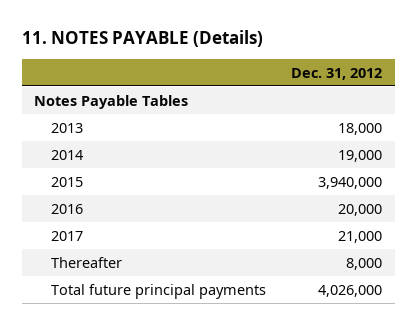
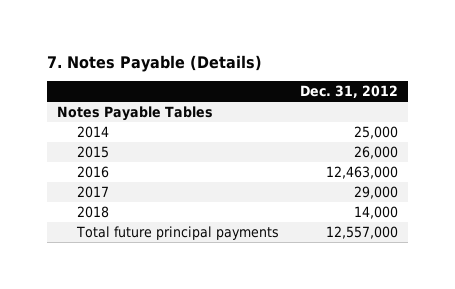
- 11. NOTES PAYABLE (Details)
+ 7. Notes Payable (Details)
- 2013 | 18,000
- 2014 | 19,000
- 2015 | 3,940,000
- 2016 | 20,000
- 2017 | 21,000
- Thereafter | 8,000
- Total future principal payments | 4,026,000
+ 2014 | 25,000
+ 2015 | 26,000
+ 2016 | 12,463,000
+ 2017 | 29,000
+ 2018 | 14,000
+ Total future principal payments | 12,557,000

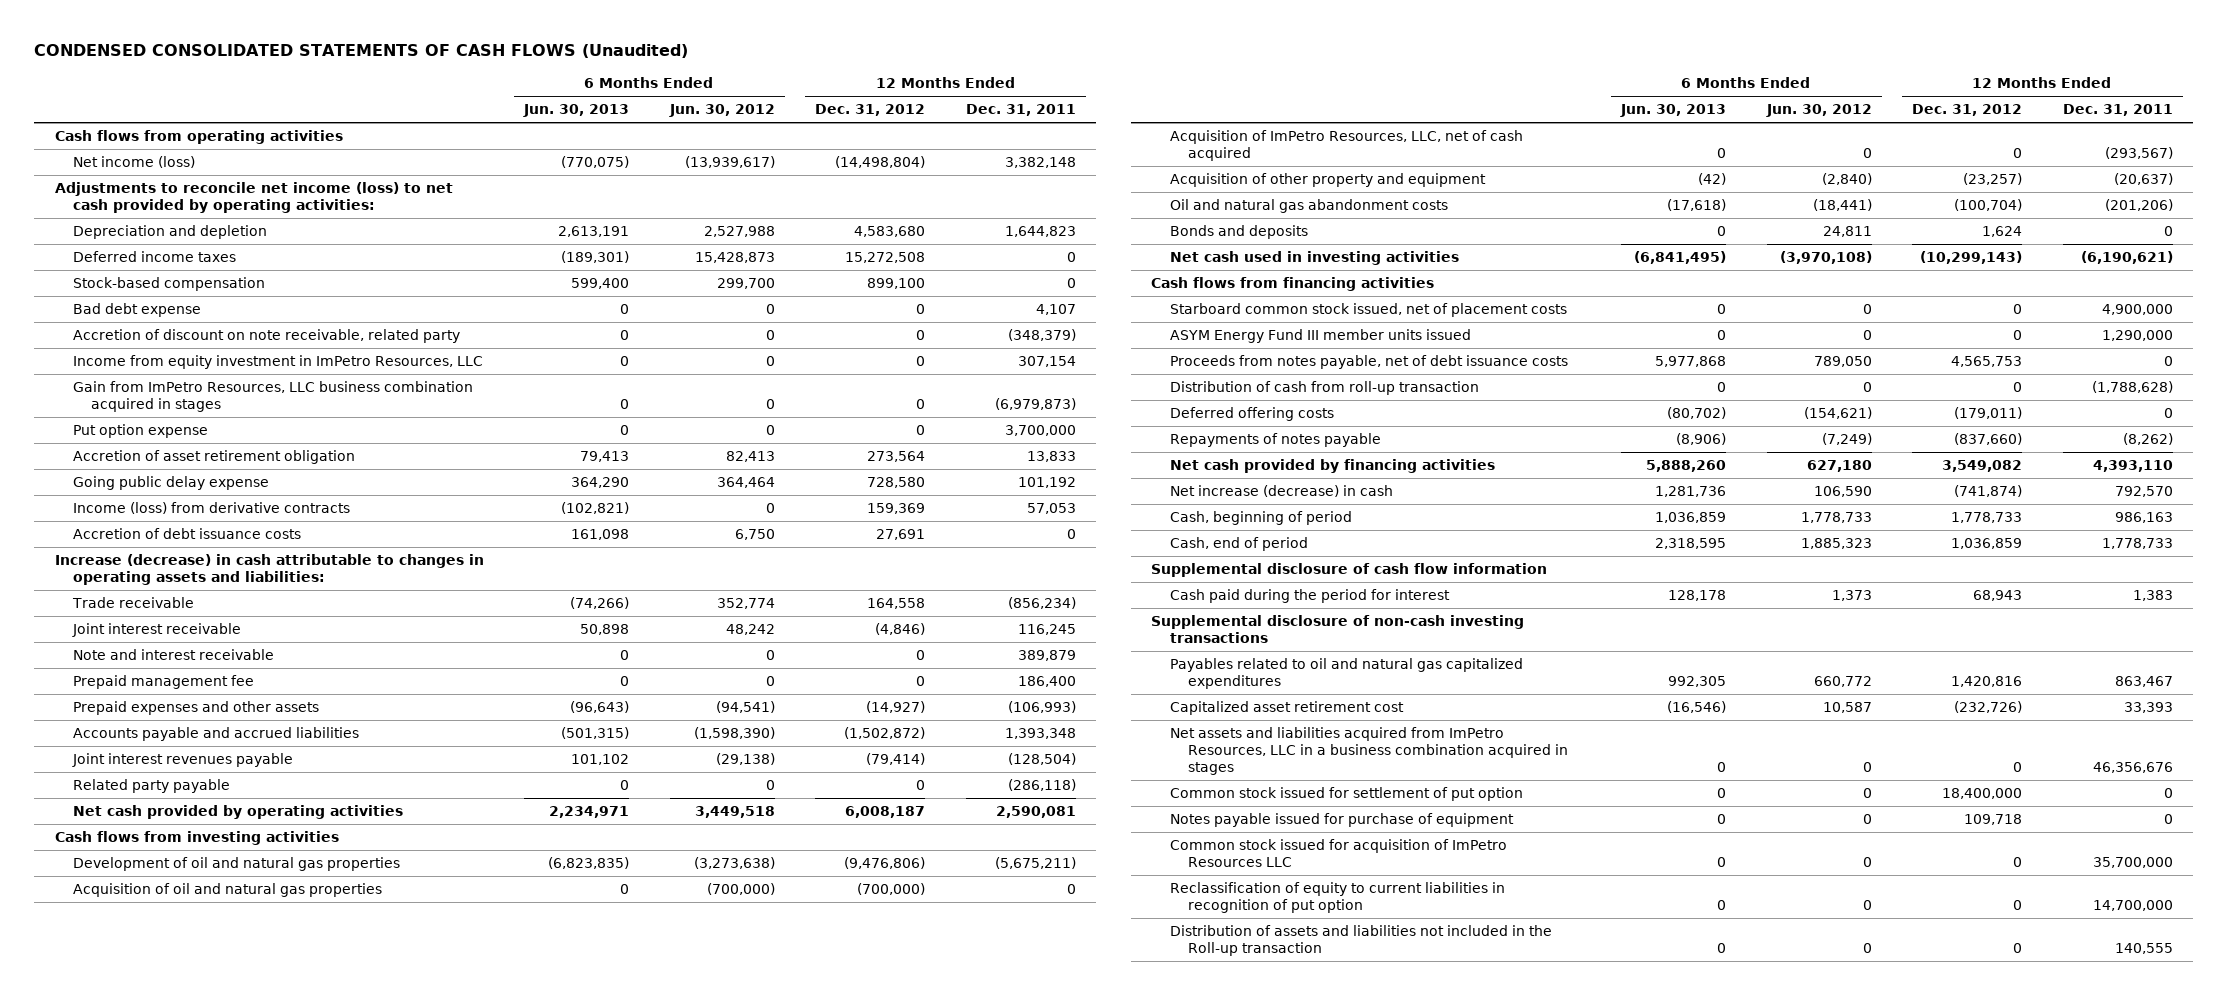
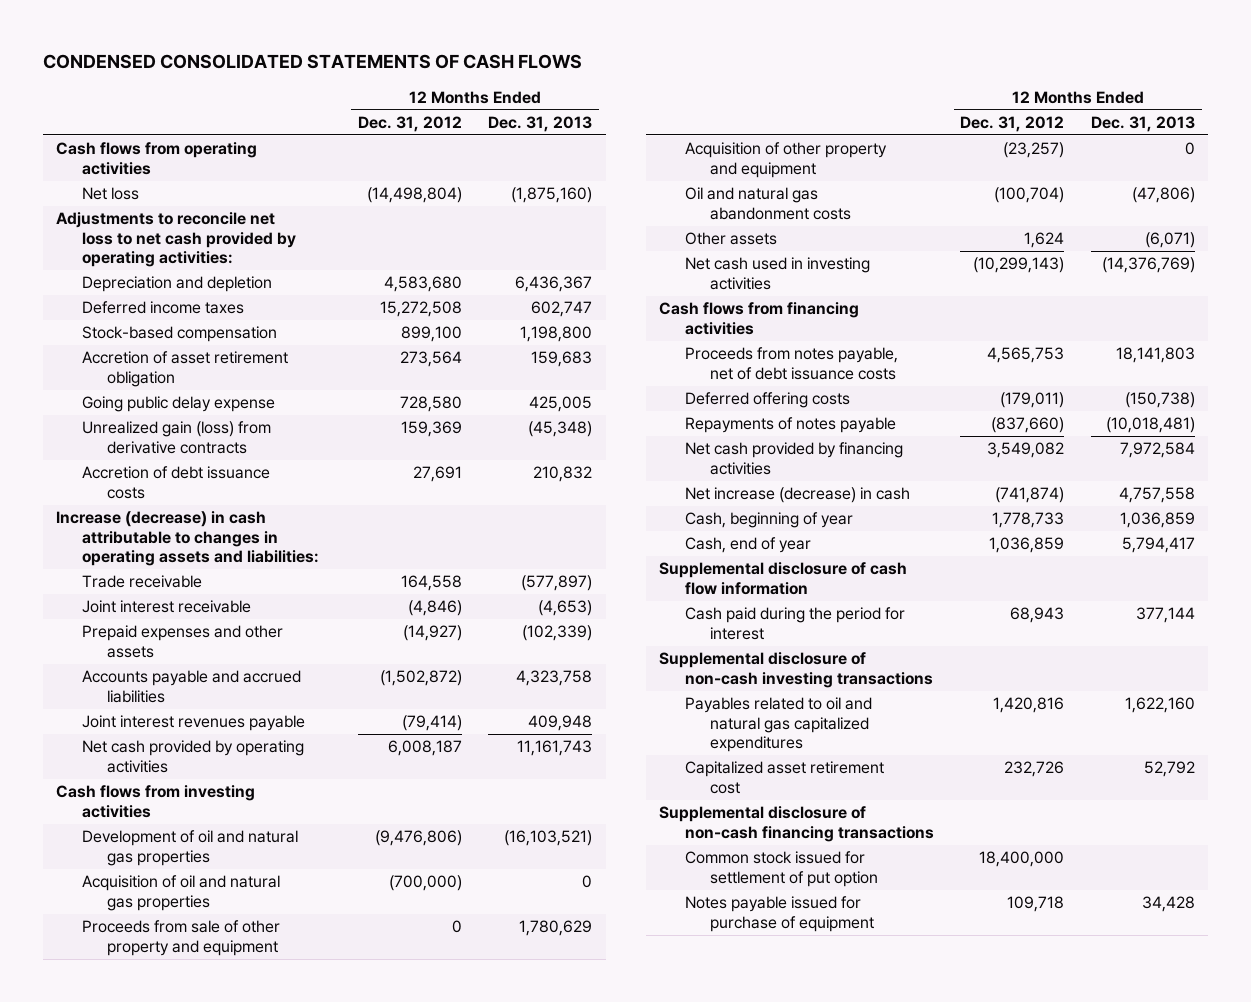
- CONDENSED CONSOLIDATED STATEMENTS OF CASH FLOWS (Unaudited)
+ CONDENSED CONSOLIDATED STATEMENTS OF CASH FLOWS
- | 6 Months Ended Jun. 30, 2013 | 6 Months Ended Jun. 30, 2012 | 12 Months Ended Dec. 31, 2012 | 12 Months Ended Dec. 31, 2011
+ | 12 Months Ended Dec. 31, 2012 | 12 Months Ended Dec. 31, 2013
- Net income (loss) | (770,075) | (13,939,617) | (14,498,804) | 3,382,148
- Adjustments to reconcile net income (loss) to net cash provided by operating activities:
+ Net loss | (14,498,804) | (1,875,160)
+ Adjustments to reconcile net loss to net cash provided by operating activities:
- Bad debt expense | 0 | 0 | 0 | 4,107
- Accretion of discount on note receivable, related party | 0 | 0 | 0 | (348,379)
- Income from equity investment in ImPetro Resources, LLC | 0 | 0 | 0 | 307,154
- Gain from ImPetro Resources, LLC business combination acquired in stages | 0 | 0 | 0 | (6,979,873)
- Put option expense | 0 | 0 | 0 | 3,700,000
- Income (loss) from derivative contracts | (102,821) | 0 | 159,369 | 57,053
+ Unrealized gain (loss) from derivative contracts | 159,369 | (45,348)
- Note and interest receivable | 0 | 0 | 0 | 389,879
- Prepaid management fee | 0 | 0 | 0 | 186,400
- Related party payable | 0 | 0 | 0 | (286,118)
- Acquisition of ImPetro Resources, LLC, net of cash acquired | 0 | 0 | 0 | (293,567)
+ Proceeds from sale of other property and equipment | 0 | 1,780,629
- Bonds and deposits | 0 | 24,811 | 1,624 | 0
+ Other assets | 1,624 | (6,071)
- Starboard common stock issued, net of placement costs | 0 | 0 | 0 | 4,900,000
- ASYM Energy Fund III member units issued | 0 | 0 | 0 | 1,290,000
- Distribution of cash from roll-up transaction | 0 | 0 | 0 | (1,788,628)
- Cash, beginning of period | 1,036,859 | 1,778,733 | 1,778,733 | 986,163
- Cash, end of period | 2,318,595 | 1,885,323 | 1,036,859 | 1,778,733
+ Cash, beginning of year | 1,778,733 | 1,036,859
+ Cash, end of year | 1,036,859 | 5,794,417
- Capitalized asset retirement cost | (16,546) | 10,587 | (232,726) | 33,393
- Net assets and liabilities acquired from ImPetro Resources, LLC in a business combination acquired in stages | 0 | 0 | 0 | 46,356,676
+ Capitalized asset retirement cost | 232,726 | 52,792
+ Supplemental disclosure of non-cash financing transactions
- Common stock issued for acquisition of ImPetro Resources LLC | 0 | 0 | 0 | 35,700,000
- Reclassification of equity to current liabilities in recognition of put option | 0 | 0 | 0 | 14,700,000
- Distribution of assets and liabilities not included in the Roll-up transaction | 0 | 0 | 0 | 140,555

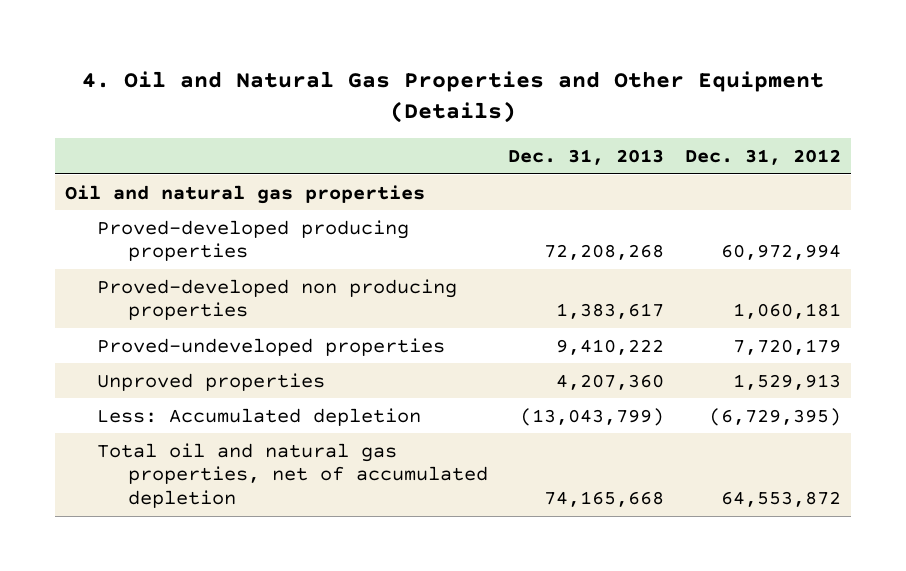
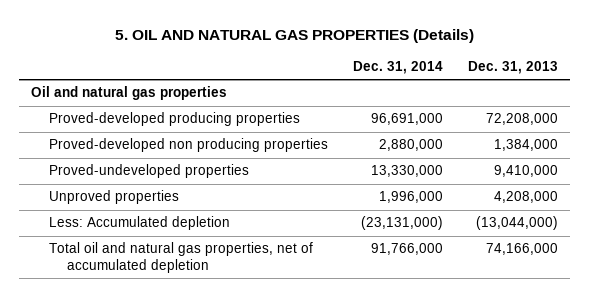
- 4. Oil and Natural Gas Properties and Other Equipment (Details)
+ 5. OIL AND NATURAL GAS PROPERTIES (Details)
- | Dec. 31, 2013 | Dec. 31, 2012
+ | Dec. 31, 2014 | Dec. 31, 2013
- Proved-developed producing properties | 72,208,268 | 60,972,994
- Proved-developed non producing properties | 1,383,617 | 1,060,181
- Proved-undeveloped properties | 9,410,222 | 7,720,179
- Unproved properties | 4,207,360 | 1,529,913
- Less: Accumulated depletion | (13,043,799) | (6,729,395)
- Total oil and natural gas properties, net of accumulated depletion | 74,165,668 | 64,553,872
+ Proved-developed producing properties | 96,691,000 | 72,208,000
+ Proved-developed non producing properties | 2,880,000 | 1,384,000
+ Proved-undeveloped properties | 13,330,000 | 9,410,000
+ Unproved properties | 1,996,000 | 4,208,000
+ Less: Accumulated depletion | (23,131,000) | (13,044,000)
+ Total oil and natural gas properties, net of accumulated depletion | 91,766,000 | 74,166,000

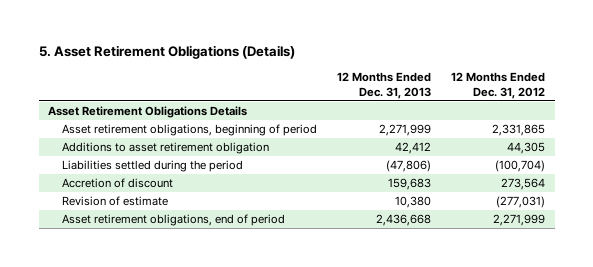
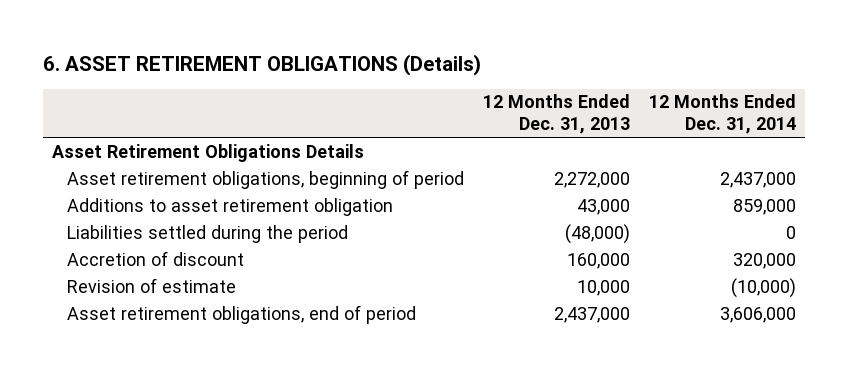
- 5. Asset Retirement Obligations (Details)
+ 6. ASSET RETIREMENT OBLIGATIONS (Details)
- | 12 Months Ended Dec. 31, 2013 | 12 Months Ended Dec. 31, 2012
+ | 12 Months Ended Dec. 31, 2013 | 12 Months Ended Dec. 31, 2014
- Asset retirement obligations, beginning of period | 2,271,999 | 2,331,865
- Additions to asset retirement obligation | 42,412 | 44,305
- Liabilities settled during the period | (47,806) | (100,704)
- Accretion of discount | 159,683 | 273,564
- Revision of estimate | 10,380 | (277,031)
- Asset retirement obligations, end of period | 2,436,668 | 2,271,999
+ Asset retirement obligations, beginning of period | 2,272,000 | 2,437,000
+ Additions to asset retirement obligation | 43,000 | 859,000
+ Liabilities settled during the period | (48,000) | 0
+ Accretion of discount | 160,000 | 320,000
+ Revision of estimate | 10,000 | (10,000)
+ Asset retirement obligations, end of period | 2,437,000 | 3,606,000

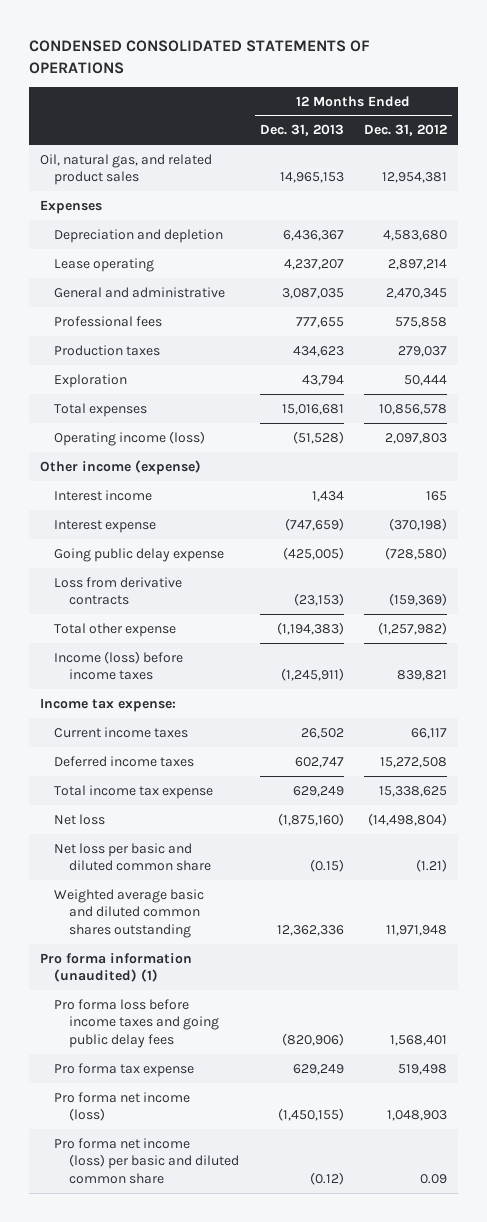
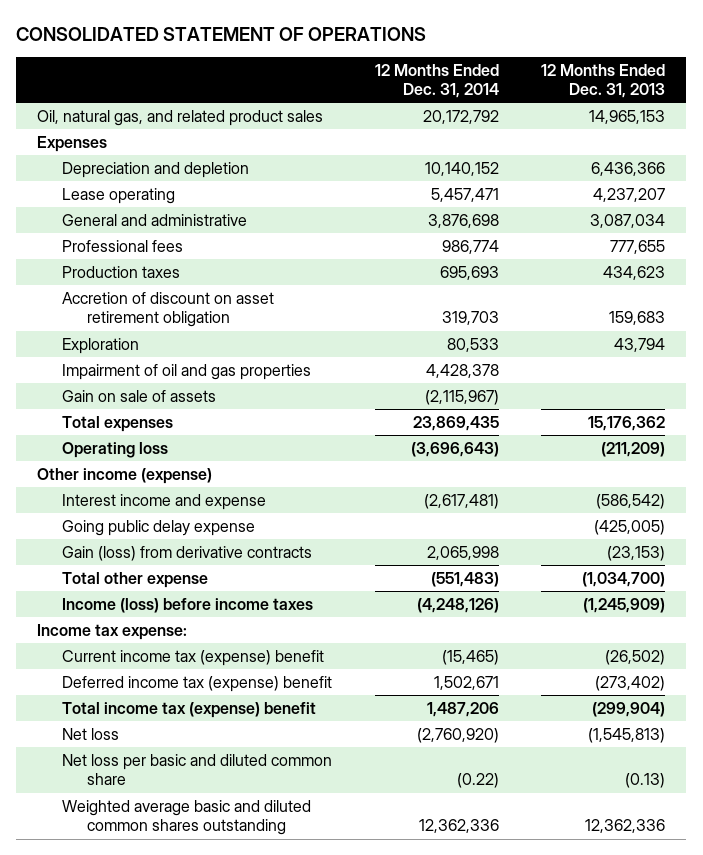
- CONDENSED CONSOLIDATED STATEMENTS OF OPERATIONS
+ CONSOLIDATED STATEMENT OF OPERATIONS
- | 12 Months Ended Dec. 31, 2013 | 12 Months Ended Dec. 31, 2012
+ | 12 Months Ended Dec. 31, 2014 | 12 Months Ended Dec. 31, 2013
- Depreciation and depletion | 6,436,367 | 4,583,680
+ Depreciation and depletion | 10,140,152 | 6,436,366
- General and administrative | 3,087,035 | 2,470,345
+ General and administrative | 3,876,698 | 3,087,034
+ Accretion of discount on asset retirement obligation | 319,703 | 159,683
- Total expenses | 15,016,681 | 10,856,578
- Operating income (loss) | (51,528) | 2,097,803
+ Impairment of oil and gas properties | 4,428,378 |
+ Gain on sale of assets | (2,115,967) |
+ Total expenses | 23,869,435 | 15,176,362
+ Operating loss | (3,696,643) | (211,209)
- Interest income | 1,434 | 165
- Interest expense | (747,659) | (370,198)
+ Interest income and expense | (2,617,481) | (586,542)
- Loss from derivative contracts | (23,153) | (159,369)
- Total other expense | (1,194,383) | (1,257,982)
- Income (loss) before income taxes | (1,245,911) | 839,821
+ Gain (loss) from derivative contracts | 2,065,998 | (23,153)
+ Total other expense | (551,483) | (1,034,700)
+ Income (loss) before income taxes | (4,248,126) | (1,245,909)
- Current income taxes | 26,502 | 66,117
- Deferred income taxes | 602,747 | 15,272,508
- Total income tax expense | 629,249 | 15,338,625
- Net loss | (1,875,160) | (14,498,804)
- Net loss per basic and diluted common share | (0.15) | (1.21)
+ Current income tax (expense) benefit | (15,465) | (26,502)
+ Deferred income tax (expense) benefit | 1,502,671 | (273,402)
+ Total income tax (expense) benefit | 1,487,206 | (299,904)
+ Net loss | (2,760,920) | (1,545,813)
+ Net loss per basic and diluted common share | (0.22) | (0.13)
- Pro forma information (unaudited) (1)
- Pro forma loss before income taxes and going public delay fees | (820,906) | 1,568,401
- Pro forma tax expense | 629,249 | 519,498
- Pro forma net income (loss) | (1,450,155) | 1,048,903
- Pro forma net income (loss) per basic and diluted common share | (0.12) | 0.09

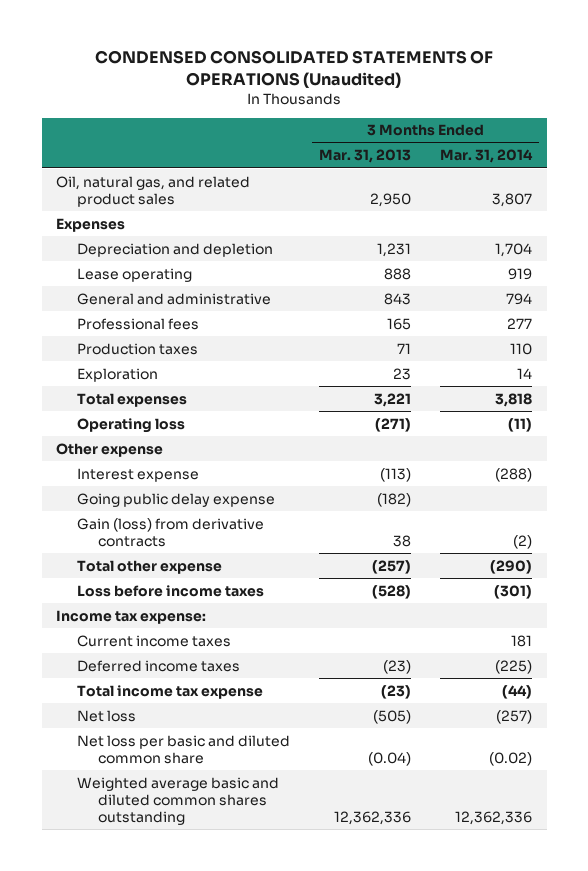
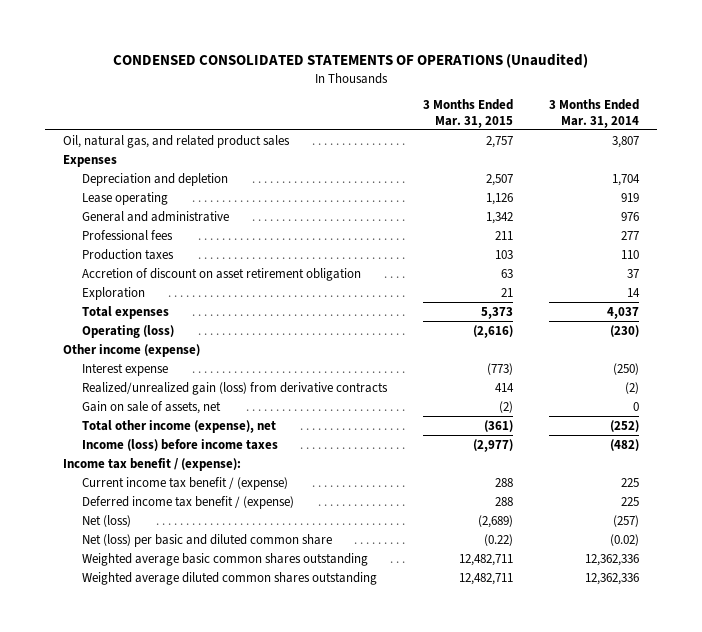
- | 3 Months Ended Mar. 31, 2013 | 3 Months Ended Mar. 31, 2014
+ | 3 Months Ended Mar. 31, 2015 | 3 Months Ended Mar. 31, 2014
- General and administrative | 843 | 794
+ General and administrative | 1,342 | 976
+ Accretion of discount on asset retirement obligation | 63 | 37
- Total expenses | 3,221 | 3,818
- Operating loss | (271) | (11)
- Other expense
- Interest expense | (113) | (288)
- Going public delay expense | (182) |
- Gain (loss) from derivative contracts | 38 | (2)
- Total other expense | (257) | (290)
- Loss before income taxes | (528) | (301)
- Income tax expense:
- Current income taxes | | 181
- Deferred income taxes | (23) | (225)
- Total income tax expense | (23) | (44)
- Net loss | (505) | (257)
- Net loss per basic and diluted common share | (0.04) | (0.02)
- Weighted average basic and diluted common shares outstanding | 12,362,336 | 12,362,336
+ Total expenses | 5,373 | 4,037
+ Operating (loss) | (2,616) | (230)
+ Other income (expense)
+ Interest expense | (773) | (250)
+ Realized/unrealized gain (loss) from derivative contracts | 414 | (2)
+ Gain on sale of assets, net | (2) | 0
+ Total other income (expense), net | (361) | (252)
+ Income (loss) before income taxes | (2,977) | (482)
+ Income tax benefit / (expense):
+ Current income tax benefit / (expense) | 288 | 225
+ Deferred income tax benefit / (expense) | 288 | 225
+ Net (loss) | (2,689) | (257)
+ Net (loss) per basic and diluted common share | (0.22) | (0.02)
+ Weighted average basic common shares outstanding | 12,482,711 | 12,362,336
+ Weighted average diluted common shares outstanding | 12,482,711 | 12,362,336

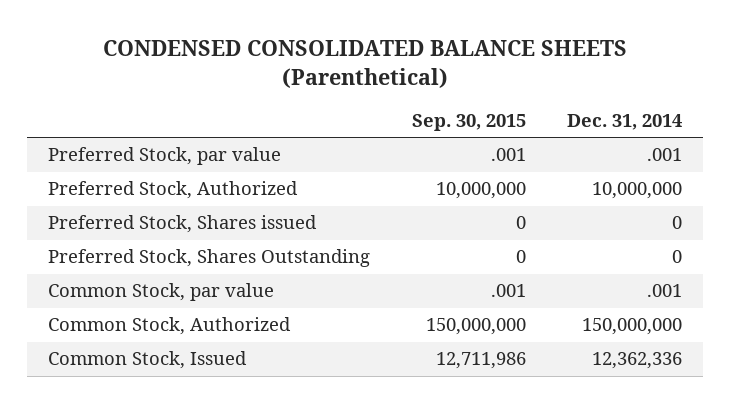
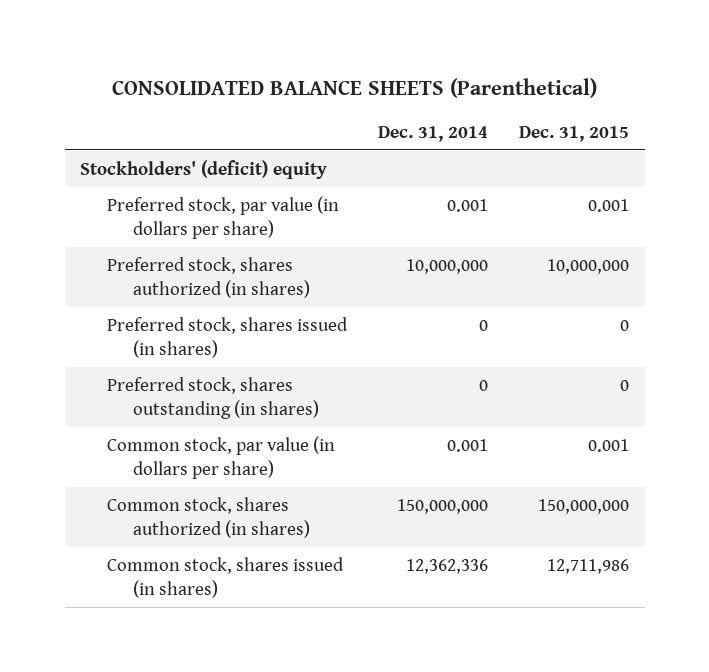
- CONDENSED CONSOLIDATED BALANCE SHEETS (Parenthetical)
+ CONSOLIDATED BALANCE SHEETS (Parenthetical)
- | Sep. 30, 2015 | Dec. 31, 2014
+ | Dec. 31, 2014 | Dec. 31, 2015
- Preferred Stock, par value | .001 | .001
- Preferred Stock, Authorized | 10,000,000 | 10,000,000
- Preferred Stock, Shares issued | 0 | 0
- Preferred Stock, Shares Outstanding | 0 | 0
- Common Stock, par value | .001 | .001
- Common Stock, Authorized | 150,000,000 | 150,000,000
- Common Stock, Issued | 12,711,986 | 12,362,336
+ Stockholders' (deficit) equity
+ Preferred stock, par value (in dollars per share) | 0.001 | 0.001
+ Preferred stock, shares authorized (in shares) | 10,000,000 | 10,000,000
+ Preferred stock, shares issued (in shares) | 0 | 0
+ Preferred stock, shares outstanding (in shares) | 0 | 0
+ Common stock, par value (in dollars per share) | 0.001 | 0.001
+ Common stock, shares authorized (in shares) | 150,000,000 | 150,000,000
+ Common stock, shares issued (in shares) | 12,362,336 | 12,711,986

